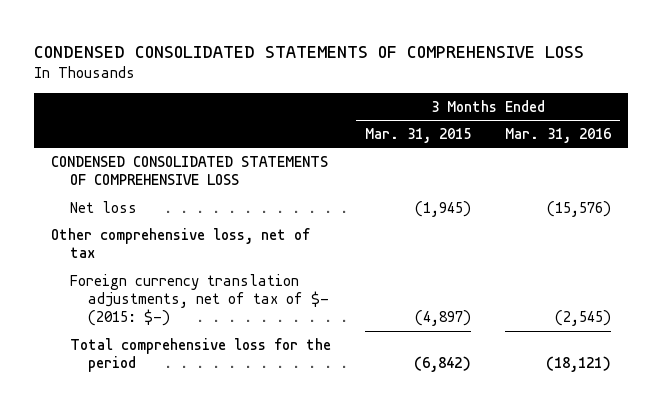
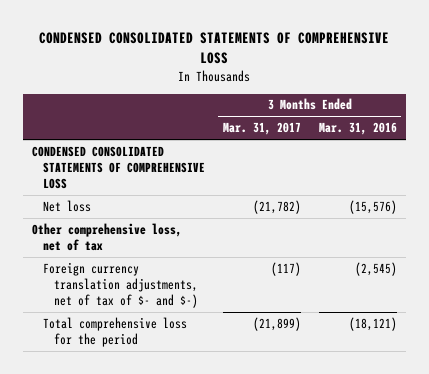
- | 3 Months Ended Mar. 31, 2015 | 3 Months Ended Mar. 31, 2016
+ | 3 Months Ended Mar. 31, 2017 | 3 Months Ended Mar. 31, 2016
- Foreign currency translation adjustments, net of tax of $- (2015: $-) | (4,897) | (2,545)
+ Foreign currency translation adjustments, net of tax of $- and $-) | (117) | (2,545)

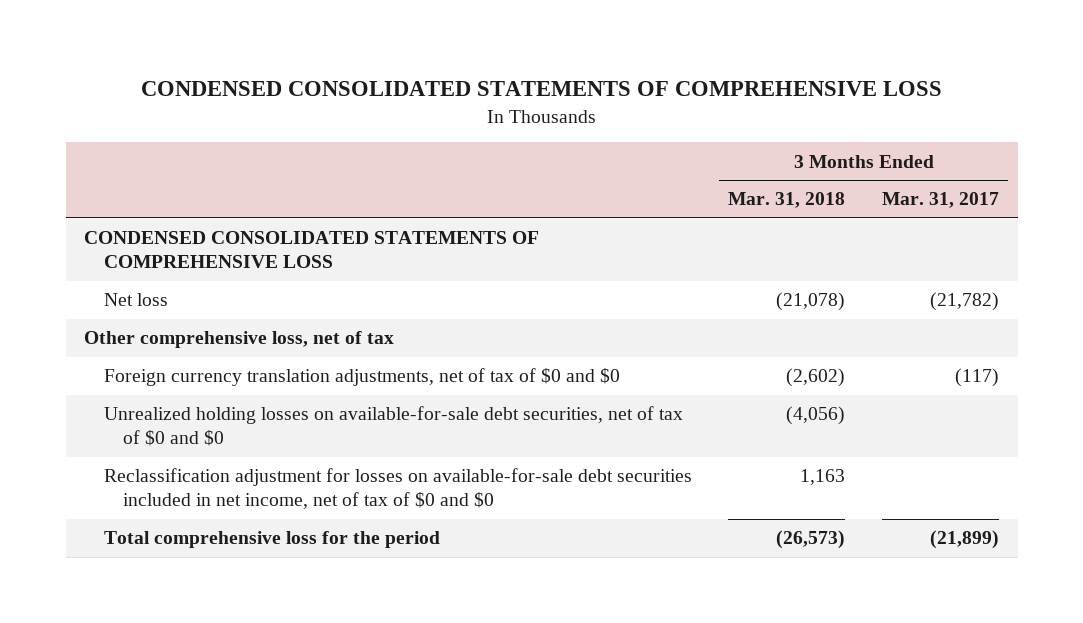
- | 3 Months Ended Mar. 31, 2017 | 3 Months Ended Mar. 31, 2016
+ | 3 Months Ended Mar. 31, 2018 | 3 Months Ended Mar. 31, 2017
- Foreign currency translation adjustments, net of tax of $- and $-) | (117) | (2,545)
+ Foreign currency translation adjustments, net of tax of $0 and $0 | (2,602) | (117)
+ Unrealized holding losses on available-for-sale debt securities, net of tax of $0 and $0 | (4,056) |
+ Reclassification adjustment for losses on available-for-sale debt securities included in net income, net of tax of $0 and $0 | 1,163 |

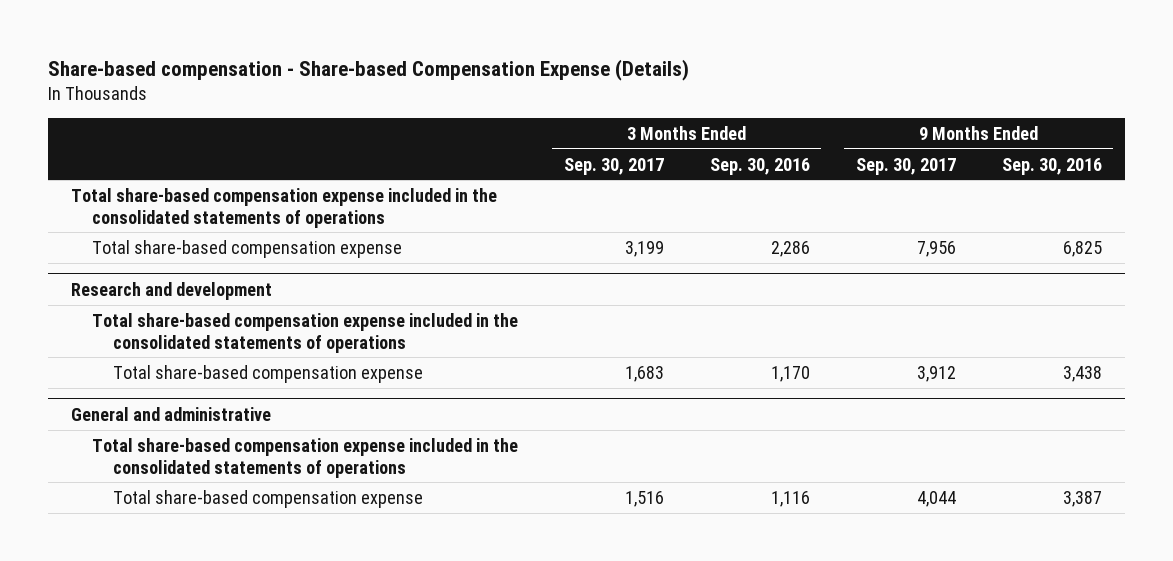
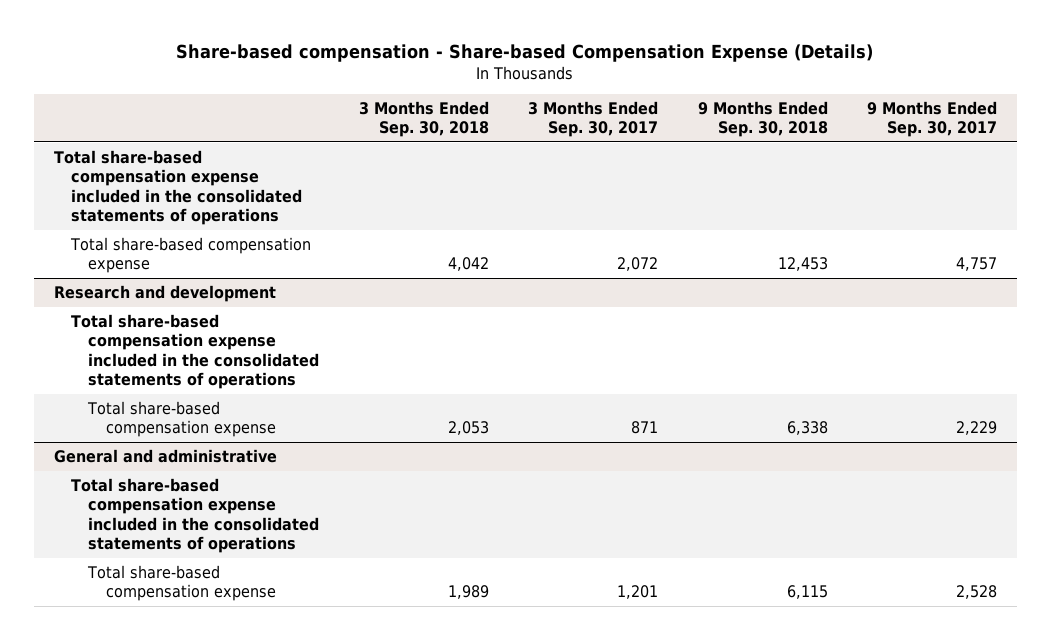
- | 3 Months Ended Sep. 30, 2017 | 3 Months Ended Sep. 30, 2016 | 9 Months Ended Sep. 30, 2017 | 9 Months Ended Sep. 30, 2016
+ | 3 Months Ended Sep. 30, 2018 | 3 Months Ended Sep. 30, 2017 | 9 Months Ended Sep. 30, 2018 | 9 Months Ended Sep. 30, 2017
- Total share-based compensation expense | 3,199 | 2,286 | 7,956 | 6,825
+ Total share-based compensation expense | 4,042 | 2,072 | 12,453 | 4,757
@ Research and development
- Total share-based compensation expense | 1,683 | 1,170 | 3,912 | 3,438
+ Total share-based compensation expense | 2,053 | 871 | 6,338 | 2,229
@ General and administrative
- Total share-based compensation expense | 1,516 | 1,116 | 4,044 | 3,387
+ Total share-based compensation expense | 1,989 | 1,201 | 6,115 | 2,528

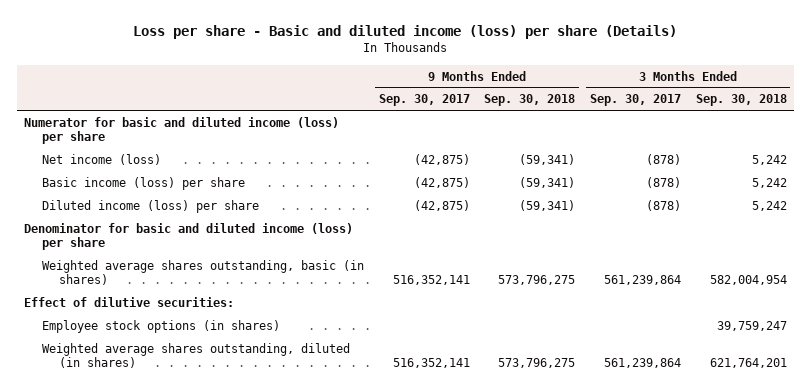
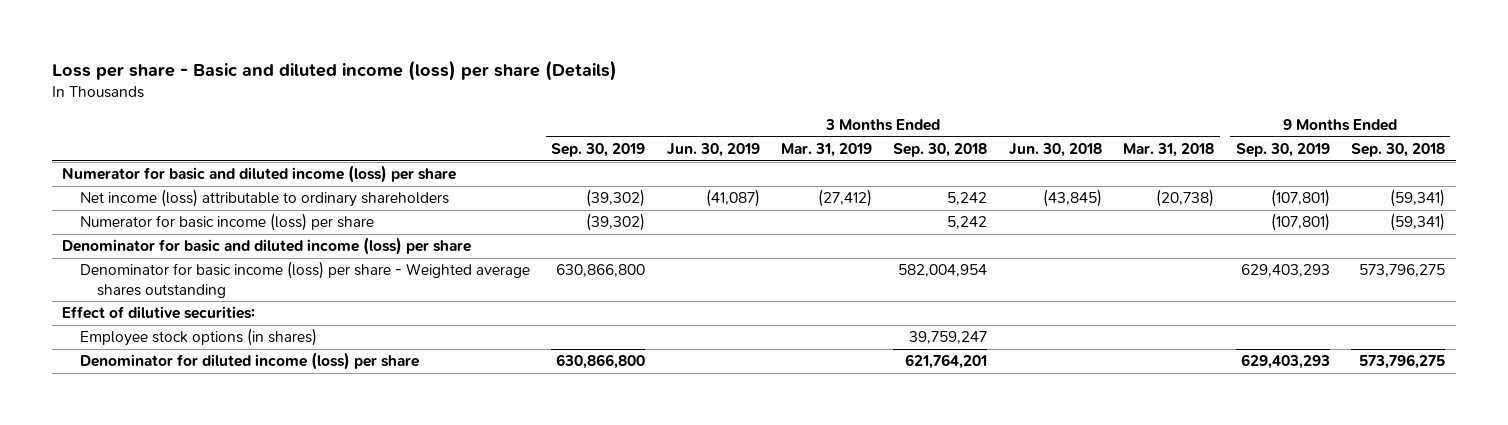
- | 9 Months Ended Sep. 30, 2017 | 9 Months Ended Sep. 30, 2018 | 3 Months Ended Sep. 30, 2017 | 3 Months Ended Sep. 30, 2018
+ | 3 Months Ended Sep. 30, 2019 | 3 Months Ended Jun. 30, 2019 | 3 Months Ended Mar. 31, 2019 | 3 Months Ended Sep. 30, 2018 | 3 Months Ended Jun. 30, 2018 | 3 Months Ended Mar. 31, 2018 | 9 Months Ended Sep. 30, 2019 | 9 Months Ended Sep. 30, 2018
- Net income (loss) | (42,875) | (59,341) | (878) | 5,242
- Basic income (loss) per share | (42,875) | (59,341) | (878) | 5,242
- Diluted income (loss) per share | (42,875) | (59,341) | (878) | 5,242
+ Net income (loss) attributable to ordinary shareholders | (39,302) | (41,087) | (27,412) | 5,242 | (43,845) | (20,738) | (107,801) | (59,341)
+ Numerator for basic income (loss) per share | (39,302) | | | 5,242 | | | (107,801) | (59,341)
- Weighted average shares outstanding, basic (in shares) | 516,352,141 | 573,796,275 | 561,239,864 | 582,004,954
+ Denominator for basic income (loss) per share - Weighted average shares outstanding | 630,866,800 | | | 582,004,954 | | | 629,403,293 | 573,796,275
- Weighted average shares outstanding, diluted (in shares) | 516,352,141 | 573,796,275 | 561,239,864 | 621,764,201
+ Denominator for diluted income (loss) per share | 630,866,800 | | | 621,764,201 | | | 629,403,293 | 573,796,275

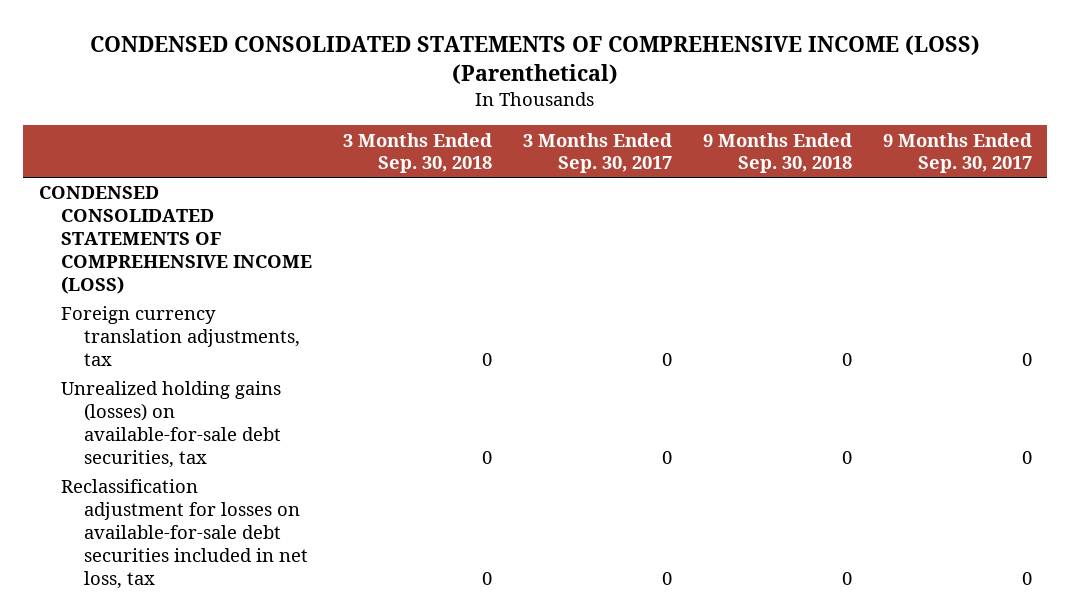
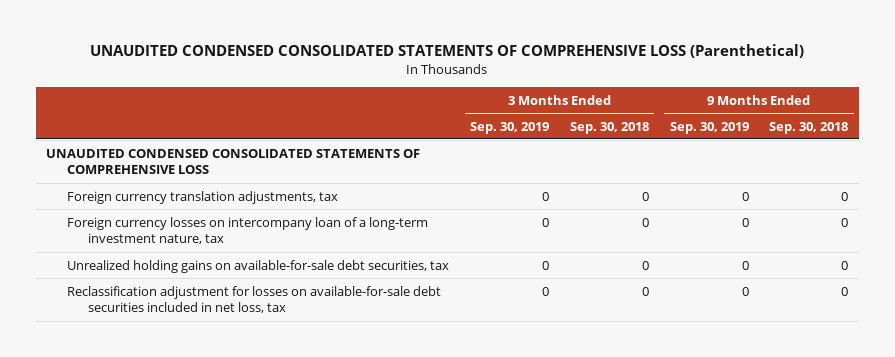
- CONDENSED CONSOLIDATED STATEMENTS OF COMPREHENSIVE INCOME (LOSS) (Parenthetical)
+ UNAUDITED CONDENSED CONSOLIDATED STATEMENTS OF COMPREHENSIVE LOSS (Parenthetical)
- | 3 Months Ended Sep. 30, 2018 | 3 Months Ended Sep. 30, 2017 | 9 Months Ended Sep. 30, 2018 | 9 Months Ended Sep. 30, 2017
+ | 3 Months Ended Sep. 30, 2019 | 3 Months Ended Sep. 30, 2018 | 9 Months Ended Sep. 30, 2019 | 9 Months Ended Sep. 30, 2018
- CONDENSED CONSOLIDATED STATEMENTS OF COMPREHENSIVE INCOME (LOSS)
+ UNAUDITED CONDENSED CONSOLIDATED STATEMENTS OF COMPREHENSIVE LOSS
- Unrealized holding gains (losses) on available-for-sale debt securities, tax | 0 | 0 | 0 | 0
+ Foreign currency losses on intercompany loan of a long-term investment nature, tax | 0 | 0 | 0 | 0
+ Unrealized holding gains on available-for-sale debt securities, tax | 0 | 0 | 0 | 0

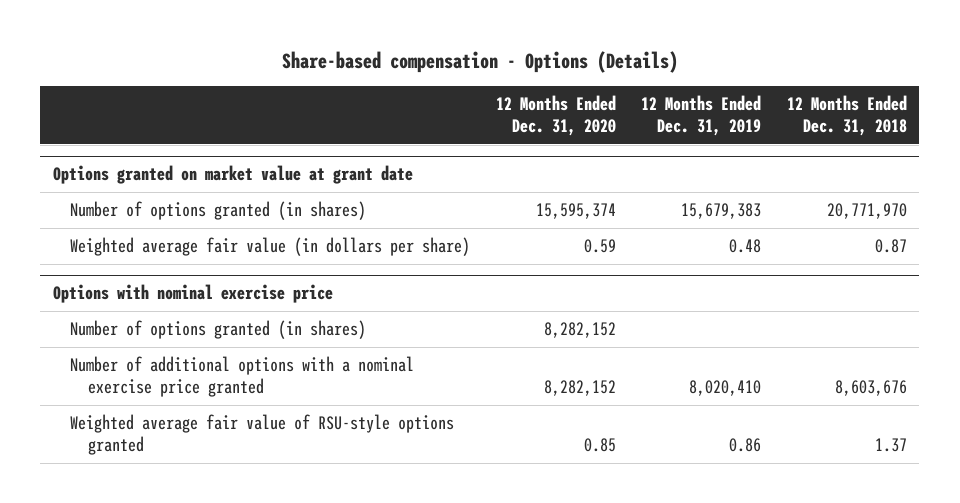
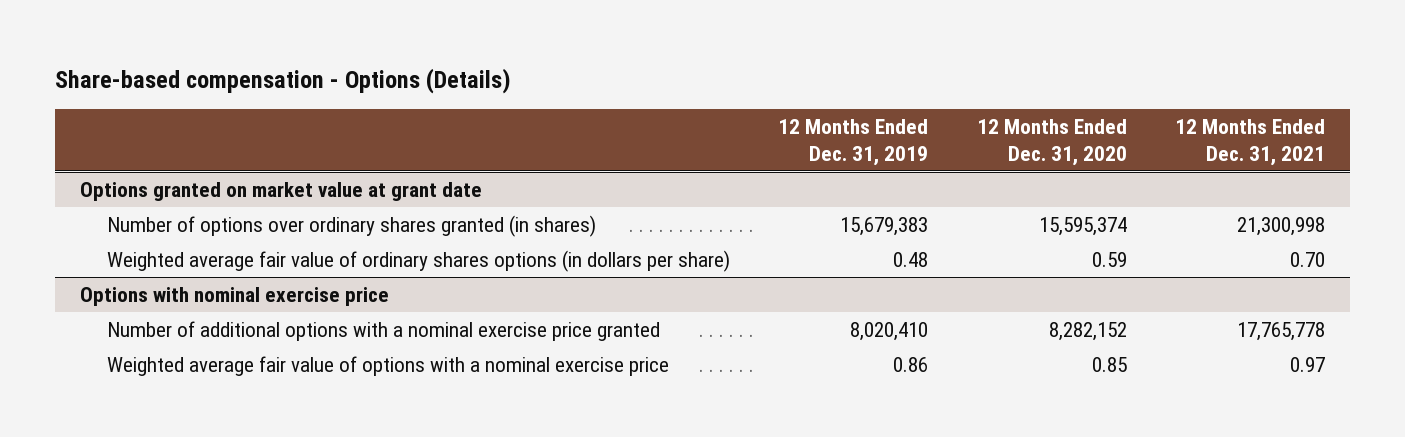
- | 12 Months Ended Dec. 31, 2020 | 12 Months Ended Dec. 31, 2019 | 12 Months Ended Dec. 31, 2018
+ | 12 Months Ended Dec. 31, 2019 | 12 Months Ended Dec. 31, 2020 | 12 Months Ended Dec. 31, 2021
@ Options granted on market value at grant date
- Number of options granted (in shares) | 15,595,374 | 15,679,383 | 20,771,970
- Weighted average fair value (in dollars per share) | 0.59 | 0.48 | 0.87
+ Number of options over ordinary shares granted (in shares) | 15,679,383 | 15,595,374 | 21,300,998
+ Weighted average fair value of ordinary shares options (in dollars per share) | 0.48 | 0.59 | 0.70
@ Options with nominal exercise price
- Number of options granted (in shares) | 8,282,152 | |
- Weighted average fair value of RSU-style options granted | 0.85 | 0.86 | 1.37
+ Weighted average fair value of options with a nominal exercise price | 0.86 | 0.85 | 0.97

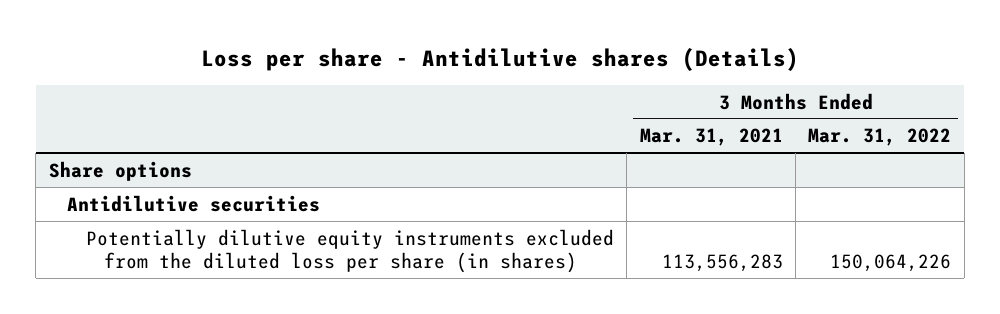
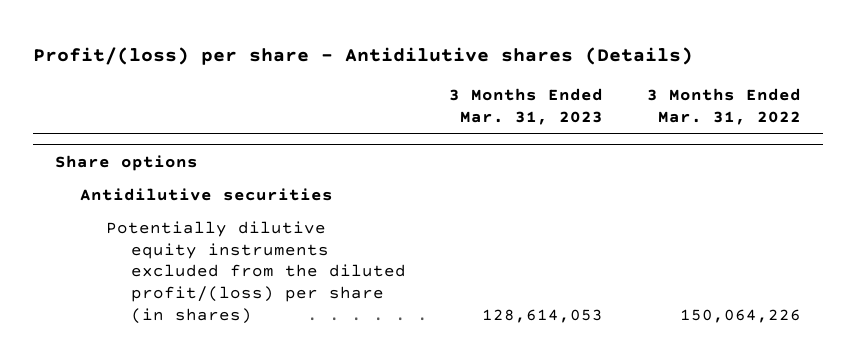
- Loss per share - Antidilutive shares (Details)
+ Profit/(loss) per share - Antidilutive shares (Details)
- | 3 Months Ended Mar. 31, 2021 | 3 Months Ended Mar. 31, 2022
+ | 3 Months Ended Mar. 31, 2023 | 3 Months Ended Mar. 31, 2022
@ Share options
- Potentially dilutive equity instruments excluded from the diluted loss per share (in shares) | 113,556,283 | 150,064,226
+ Potentially dilutive equity instruments excluded from the diluted profit/(loss) per share (in shares) | 128,614,053 | 150,064,226

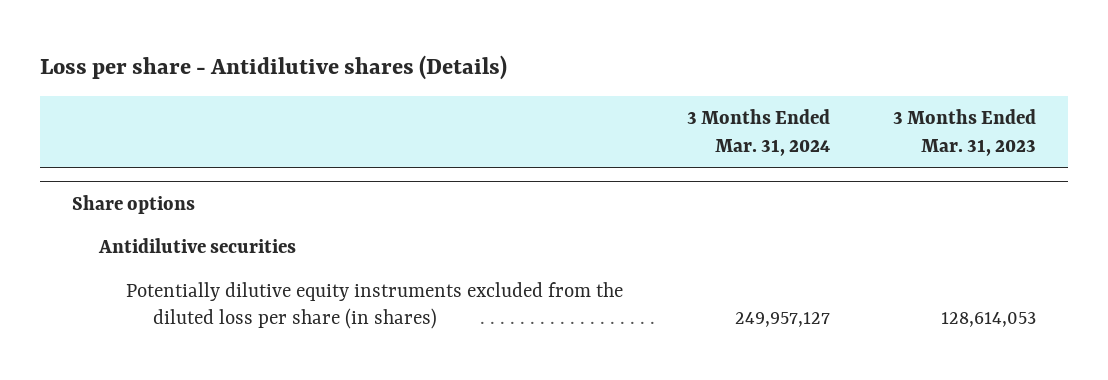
- Profit/(loss) per share - Antidilutive shares (Details)
+ Loss per share - Antidilutive shares (Details)
- | 3 Months Ended Mar. 31, 2023 | 3 Months Ended Mar. 31, 2022
+ | 3 Months Ended Mar. 31, 2024 | 3 Months Ended Mar. 31, 2023
@ Share options
- Potentially dilutive equity instruments excluded from the diluted profit/(loss) per share (in shares) | 128,614,053 | 150,064,226
+ Potentially dilutive equity instruments excluded from the diluted loss per share (in shares) | 249,957,127 | 128,614,053

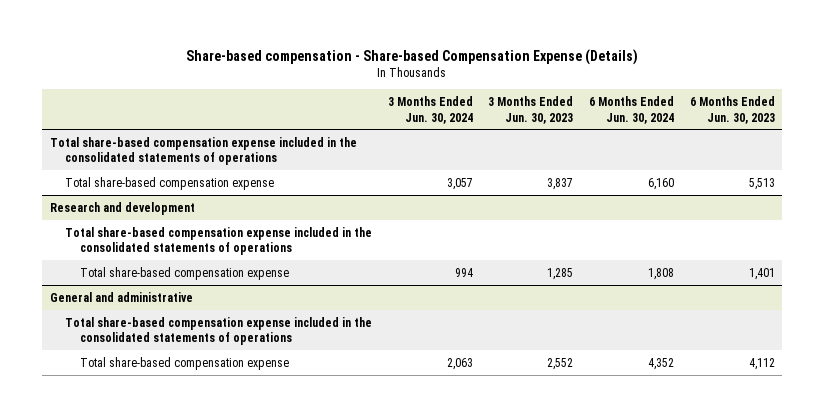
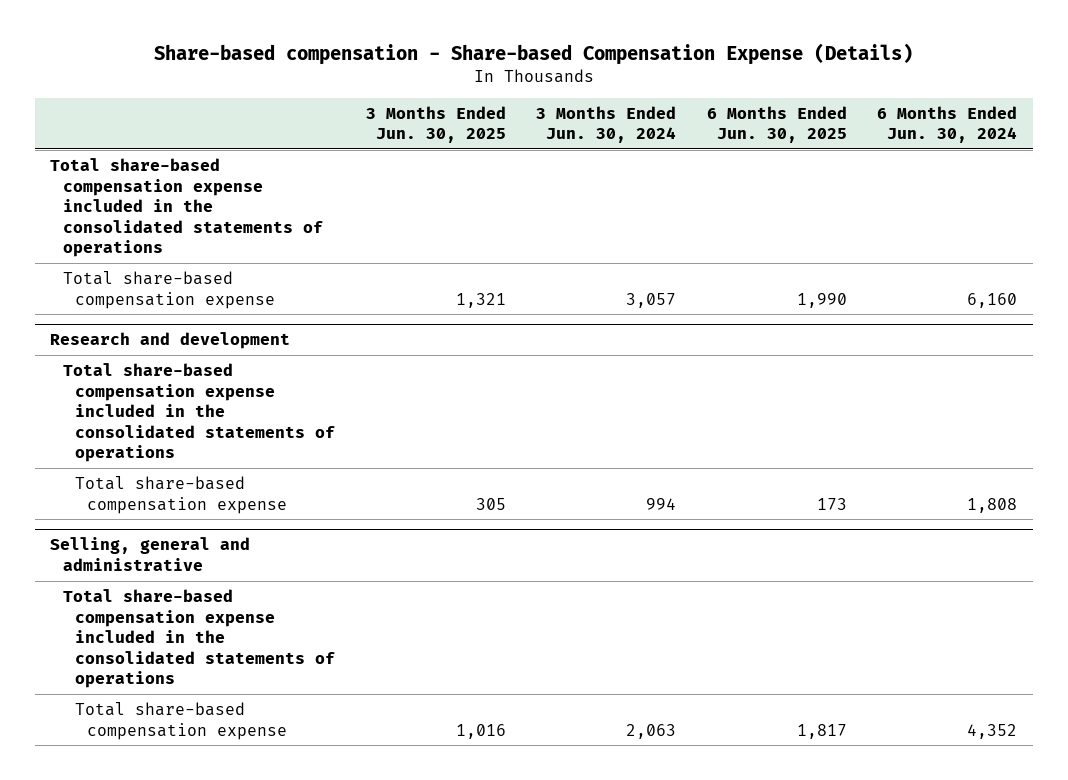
- | 3 Months Ended Jun. 30, 2024 | 3 Months Ended Jun. 30, 2023 | 6 Months Ended Jun. 30, 2024 | 6 Months Ended Jun. 30, 2023
+ | 3 Months Ended Jun. 30, 2025 | 3 Months Ended Jun. 30, 2024 | 6 Months Ended Jun. 30, 2025 | 6 Months Ended Jun. 30, 2024
- General and administrative
+ Selling, general and administrative

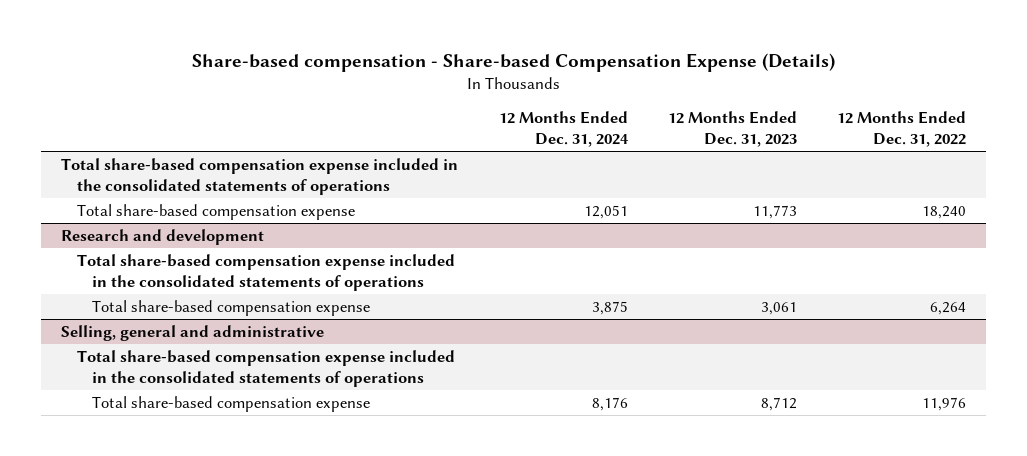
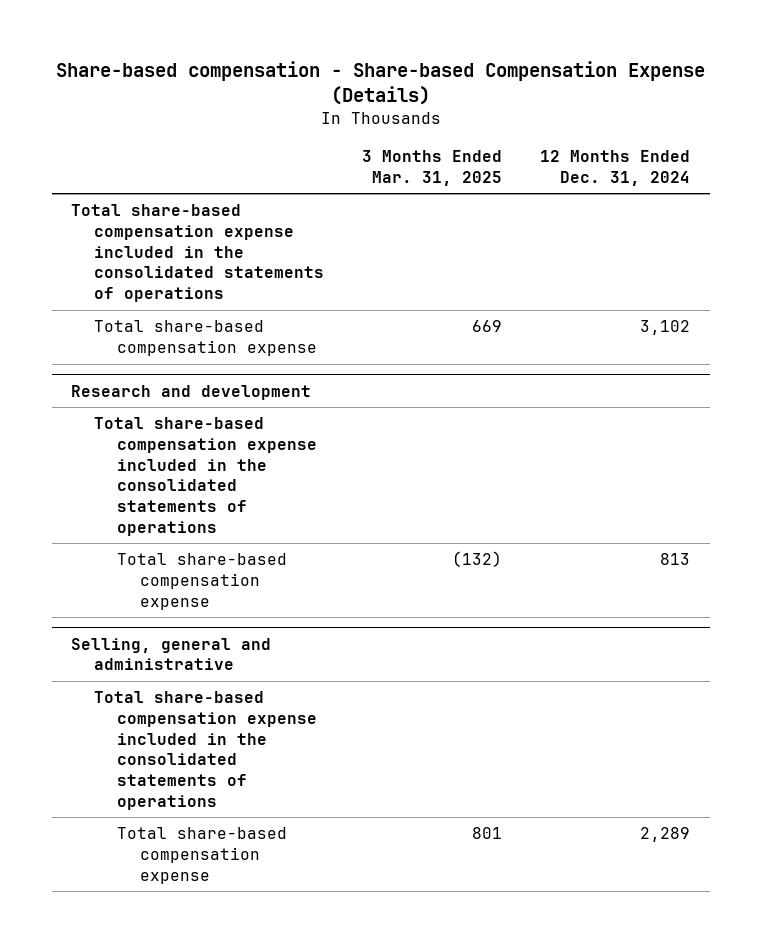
- | 12 Months Ended Dec. 31, 2024 | 12 Months Ended Dec. 31, 2023 | 12 Months Ended Dec. 31, 2022
+ | 3 Months Ended Mar. 31, 2025 | 12 Months Ended Dec. 31, 2024
- Total share-based compensation expense | 12,051 | 11,773 | 18,240
+ Total share-based compensation expense | 669 | 3,102
@ Research and development
- Total share-based compensation expense | 3,875 | 3,061 | 6,264
+ Total share-based compensation expense | (132) | 813
@ Selling, general and administrative
- Total share-based compensation expense | 8,176 | 8,712 | 11,976
+ Total share-based compensation expense | 801 | 2,289

